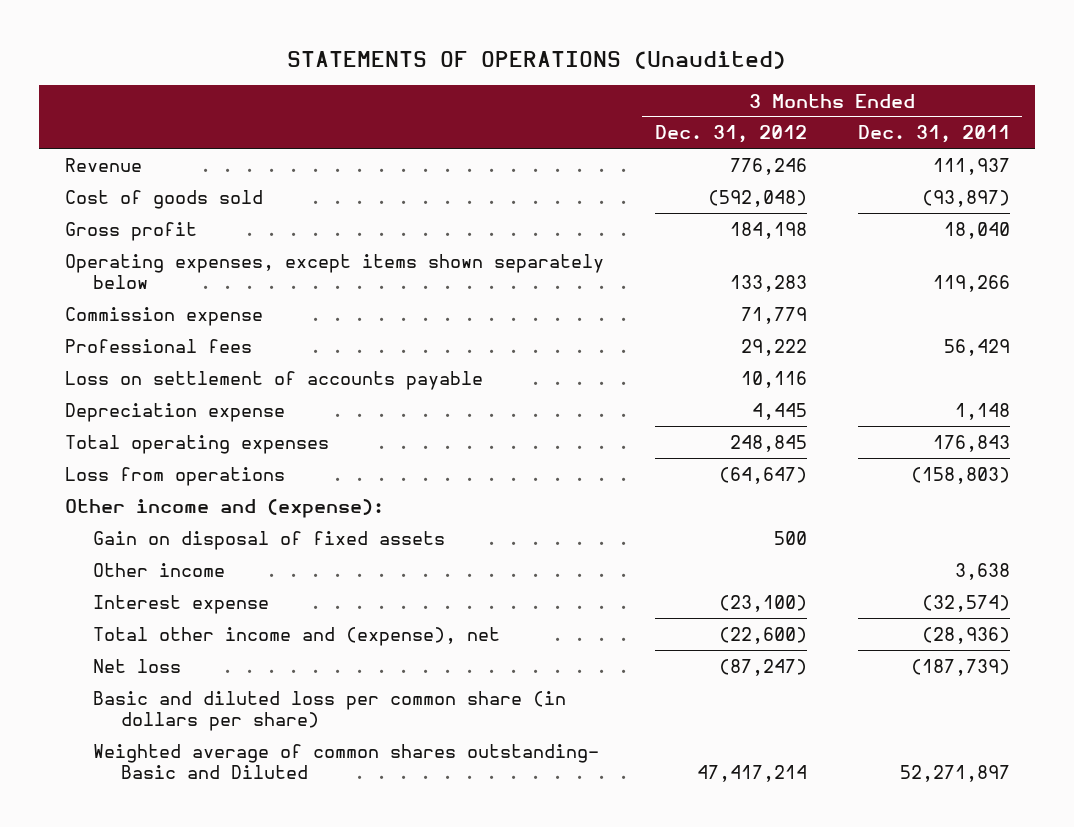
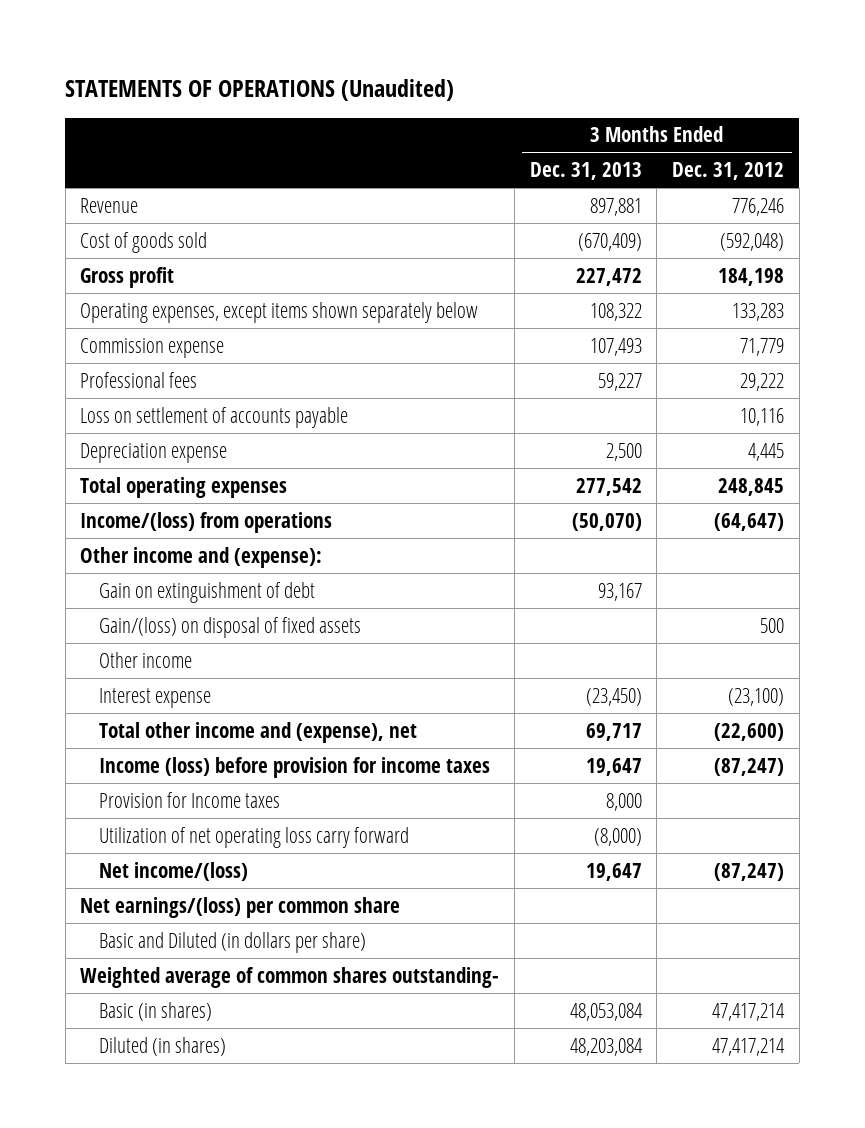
- | 3 Months Ended Dec. 31, 2012 | 3 Months Ended Dec. 31, 2011
+ | 3 Months Ended Dec. 31, 2013 | 3 Months Ended Dec. 31, 2012
- Loss from operations | (64,647) | (158,803)
+ Income/(loss) from operations | (50,070) | (64,647)
- Gain on disposal of fixed assets | 500 |
+ Gain on extinguishment of debt | 93,167 |
+ Gain/(loss) on disposal of fixed assets | | 500
- Net loss | (87,247) | (187,739)
- Basic and diluted loss per common share (in dollars per share)
- Weighted average of common shares outstanding- Basic and Diluted | 47,417,214 | 52,271,897
+ Income (loss) before provision for income taxes | 19,647 | (87,247)
+ Provision for Income taxes | 8,000 |
+ Utilization of net operating loss carry forward | (8,000) |
+ Net income/(loss) | 19,647 | (87,247)
+ Net earnings/(loss) per common share
+ Basic and Diluted (in dollars per share)
+ Weighted average of common shares outstanding-
+ Basic (in shares) | 48,053,084 | 47,417,214
+ Diluted (in shares) | 48,203,084 | 47,417,214

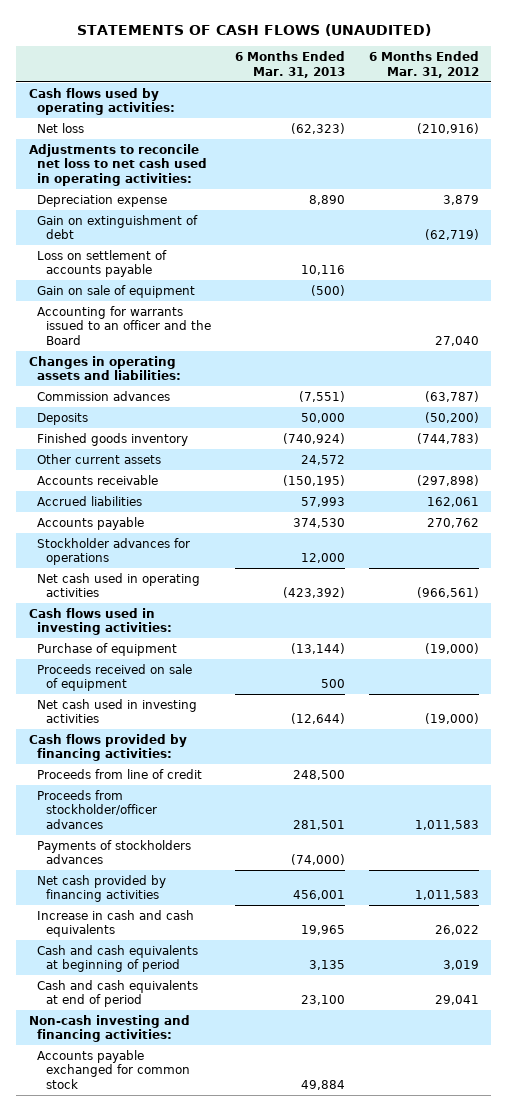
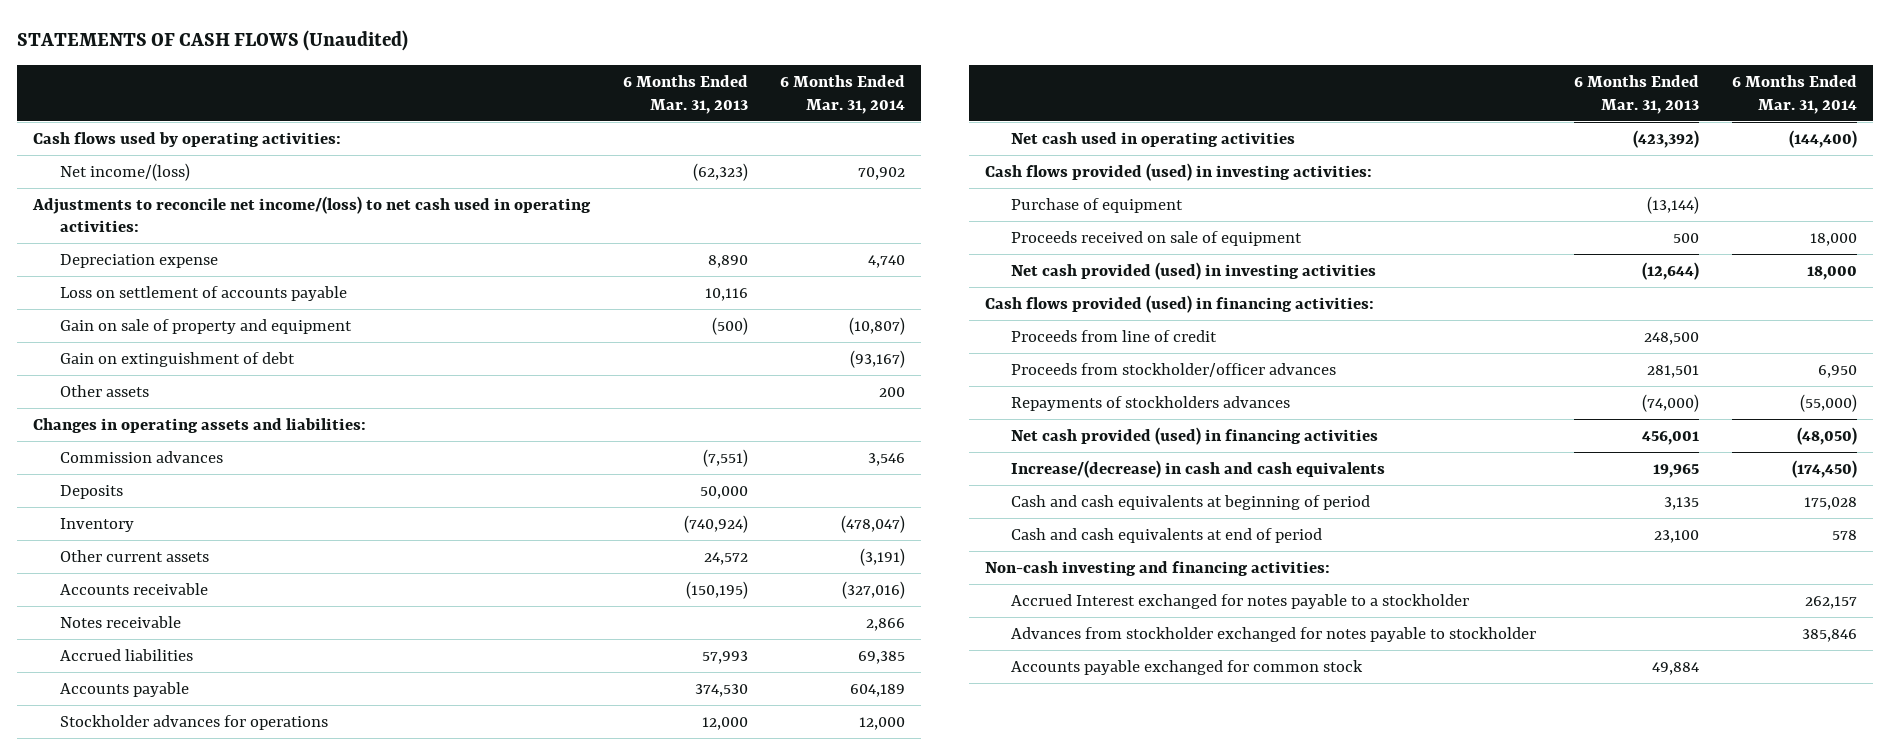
- STATEMENTS OF CASH FLOWS (UNAUDITED)
+ STATEMENTS OF CASH FLOWS (Unaudited)
- | 6 Months Ended Mar. 31, 2013 | 6 Months Ended Mar. 31, 2012
+ | 6 Months Ended Mar. 31, 2013 | 6 Months Ended Mar. 31, 2014
- Net loss | (62,323) | (210,916)
- Adjustments to reconcile net loss to net cash used in operating activities:
+ Net income/(loss) | (62,323) | 70,902
+ Adjustments to reconcile net income/(loss) to net cash used in operating activities:
- Gain on sale of equipment | (500) |
- Accounting for warrants issued to an officer and the Board | | 27,040
+ Gain on sale of property and equipment | (500) | (10,807)
moved down: Gain on extinguishment of debt | | (93,167)
+ Other assets | | 200
- Finished goods inventory | (740,924) | (744,783)
+ Inventory | (740,924) | (478,047)
+ Notes receivable | | 2,866
- Cash flows used in investing activities:
+ Cash flows provided (used) in investing activities:
- Net cash used in investing activities | (12,644) | (19,000)
- Cash flows provided by financing activities:
+ Net cash provided (used) in investing activities | (12,644) | 18,000
+ Cash flows provided (used) in financing activities:
- Payments of stockholders advances | (74,000) |
- Net cash provided by financing activities | 456,001 | 1,011,583
- Increase in cash and cash equivalents | 19,965 | 26,022
+ Repayments of stockholders advances | (74,000) | (55,000)
+ Net cash provided (used) in financing activities | 456,001 | (48,050)
+ Increase/(decrease) in cash and cash equivalents | 19,965 | (174,450)
+ Accrued Interest exchanged for notes payable to a stockholder | | 262,157
+ Advances from stockholder exchanged for notes payable to stockholder | | 385,846

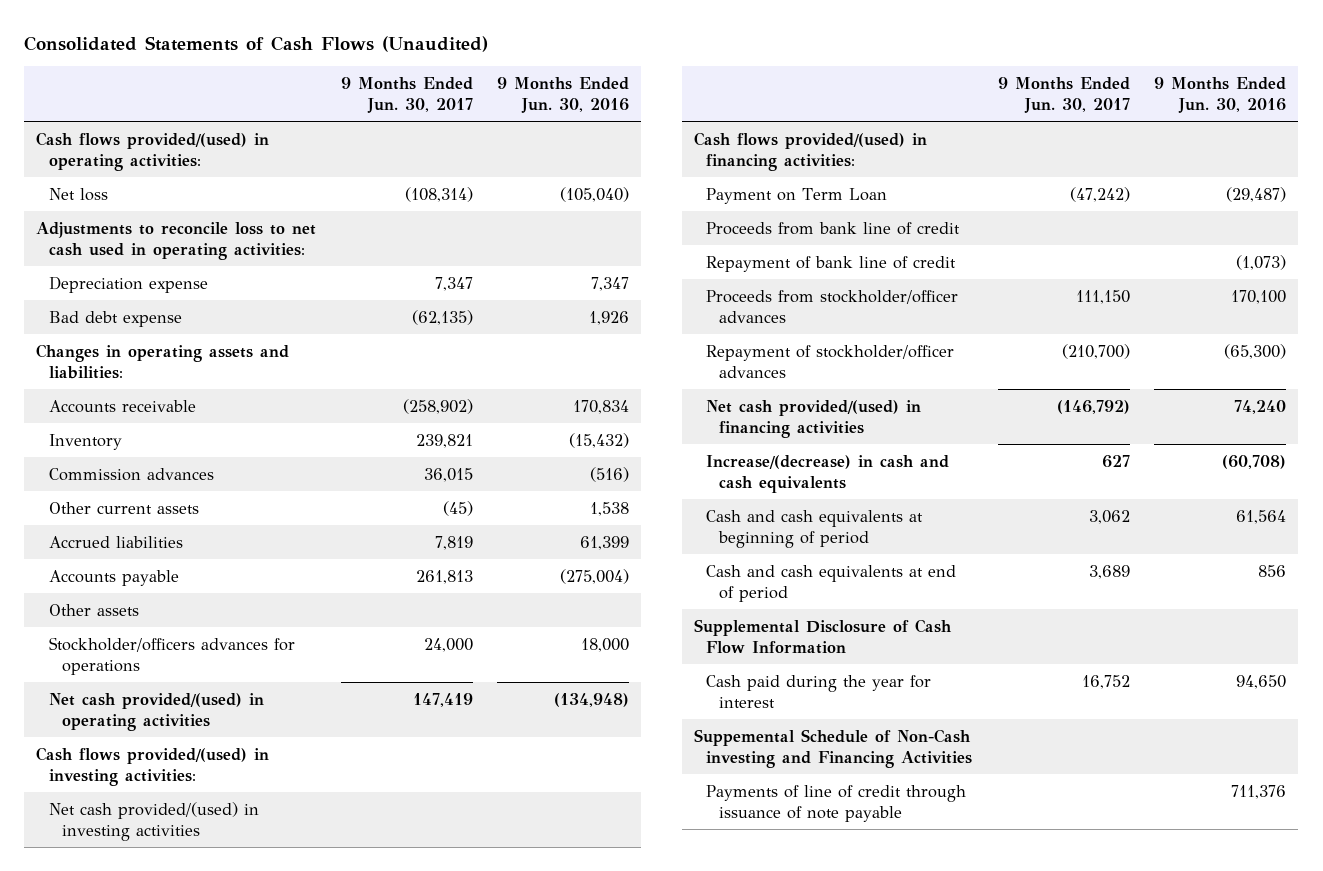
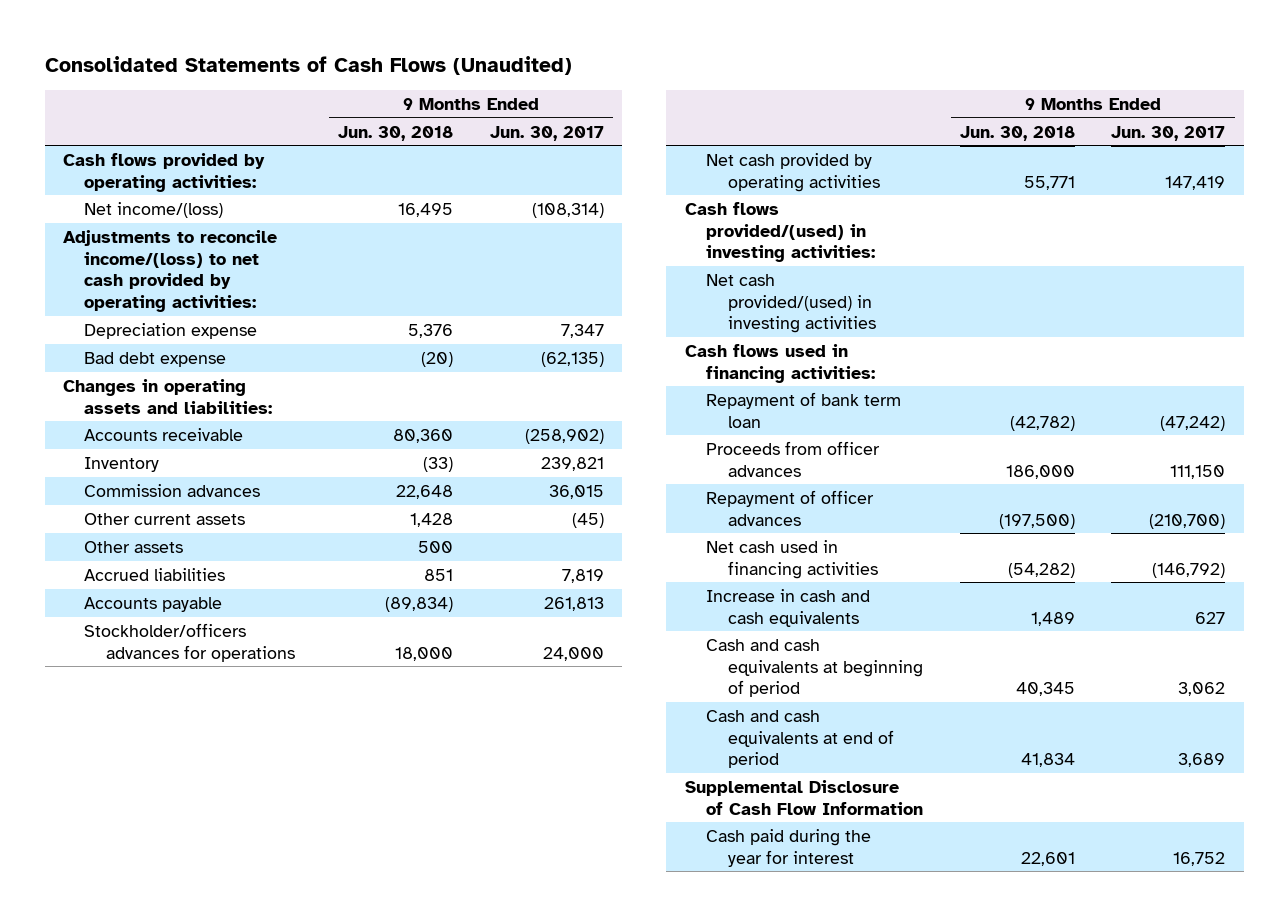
- | 9 Months Ended Jun. 30, 2017 | 9 Months Ended Jun. 30, 2016
+ | 9 Months Ended Jun. 30, 2018 | 9 Months Ended Jun. 30, 2017
- Cash flows provided/(used) in operating activities:
- Net loss | (108,314) | (105,040)
- Adjustments to reconcile loss to net cash used in operating activities:
+ Cash flows provided by operating activities:
+ Net income/(loss) | 16,495 | (108,314)
+ Adjustments to reconcile income/(loss) to net cash provided by operating activities:
moved up: Other assets | 500 |
- Net cash provided/(used) in operating activities | 147,419 | (134,948)
+ Net cash provided by operating activities | 55,771 | 147,419
- Cash flows provided/(used) in financing activities:
- Payment on Term Loan | (47,242) | (29,487)
- Proceeds from bank line of credit
- Repayment of bank line of credit | | (1,073)
- Proceeds from stockholder/officer advances | 111,150 | 170,100
- Repayment of stockholder/officer advances | (210,700) | (65,300)
- Net cash provided/(used) in financing activities | (146,792) | 74,240
- Increase/(decrease) in cash and cash equivalents | 627 | (60,708)
+ Cash flows used in financing activities:
+ Repayment of bank term loan | (42,782) | (47,242)
+ Proceeds from officer advances | 186,000 | 111,150
+ Repayment of officer advances | (197,500) | (210,700)
+ Net cash used in financing activities | (54,282) | (146,792)
+ Increase in cash and cash equivalents | 1,489 | 627
- Suppemental Schedule of Non-Cash investing and Financing Activities
- Payments of line of credit through issuance of note payable | | 711,376

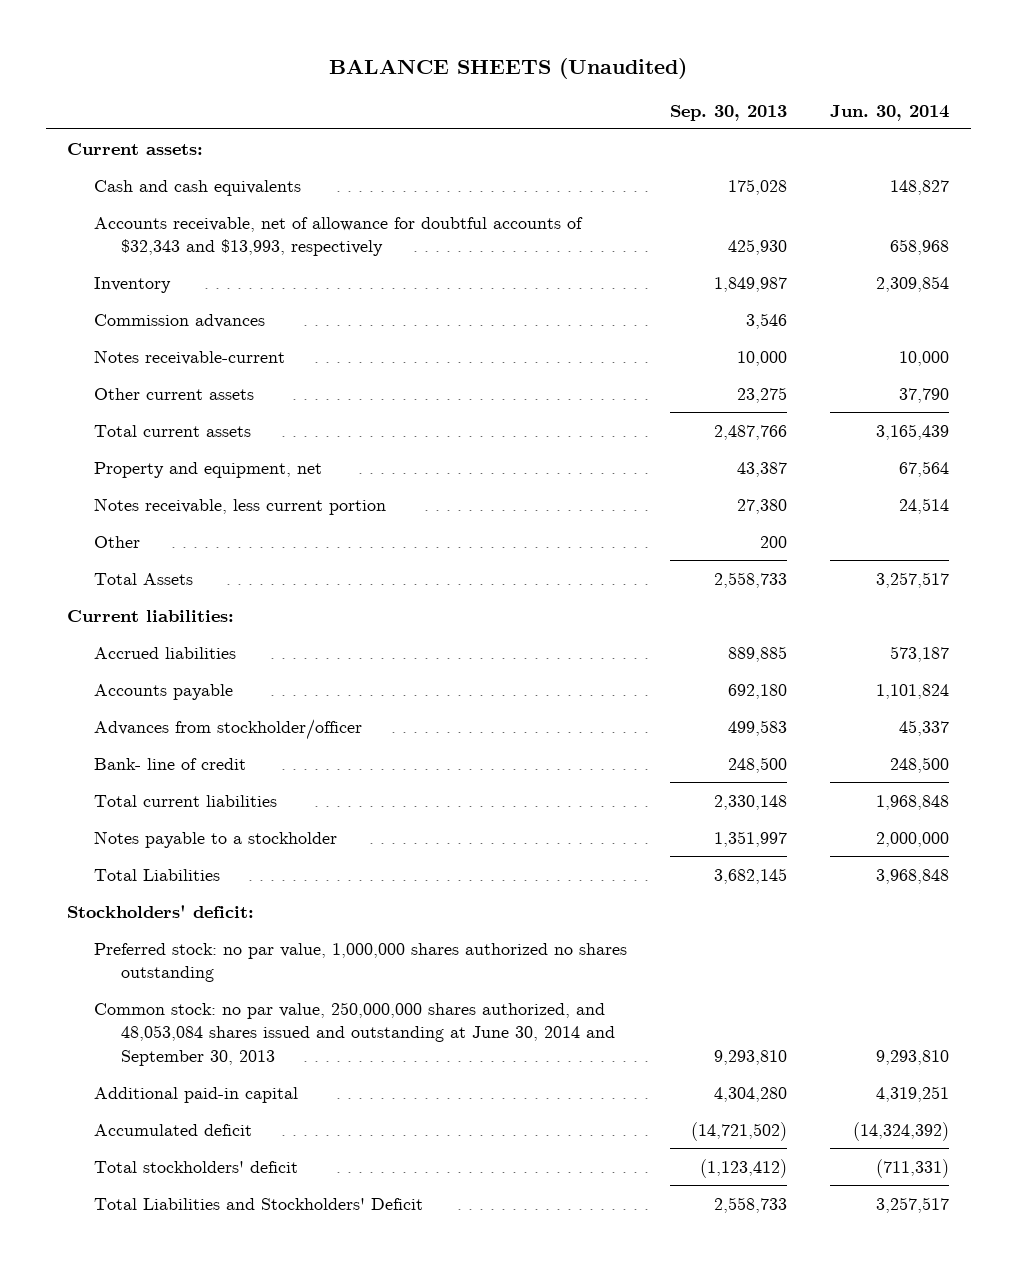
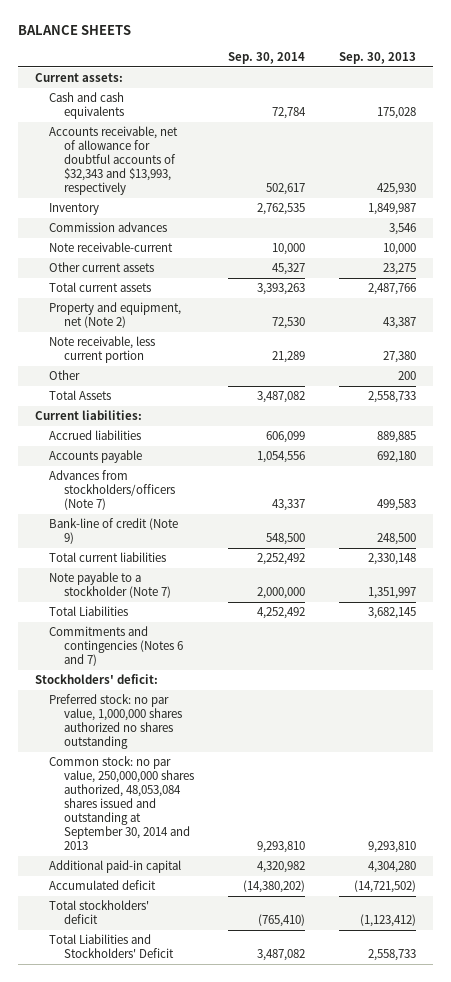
- BALANCE SHEETS (Unaudited)
+ BALANCE SHEETS
- | Sep. 30, 2013 | Jun. 30, 2014
+ | Sep. 30, 2014 | Sep. 30, 2013
- Notes receivable-current | 10,000 | 10,000
+ Note receivable-current | 10,000 | 10,000
- Property and equipment, net | 43,387 | 67,564
- Notes receivable, less current portion | 27,380 | 24,514
+ Property and equipment, net (Note 2) | 72,530 | 43,387
+ Note receivable, less current portion | 21,289 | 27,380
- Advances from stockholder/officer | 499,583 | 45,337
- Bank- line of credit | 248,500 | 248,500
+ Advances from stockholders/officers (Note 7) | 43,337 | 499,583
+ Bank-line of credit (Note 9) | 548,500 | 248,500
- Notes payable to a stockholder | 1,351,997 | 2,000,000
+ Note payable to a stockholder (Note 7) | 2,000,000 | 1,351,997
+ Commitments and contingencies (Notes 6 and 7)
- Common stock: no par value, 250,000,000 shares authorized, and 48,053,084 shares issued and outstanding at June 30, 2014 and September 30, 2013 | 9,293,810 | 9,293,810
+ Common stock: no par value, 250,000,000 shares authorized, 48,053,084 shares issued and outstanding at September 30, 2014 and 2013 | 9,293,810 | 9,293,810

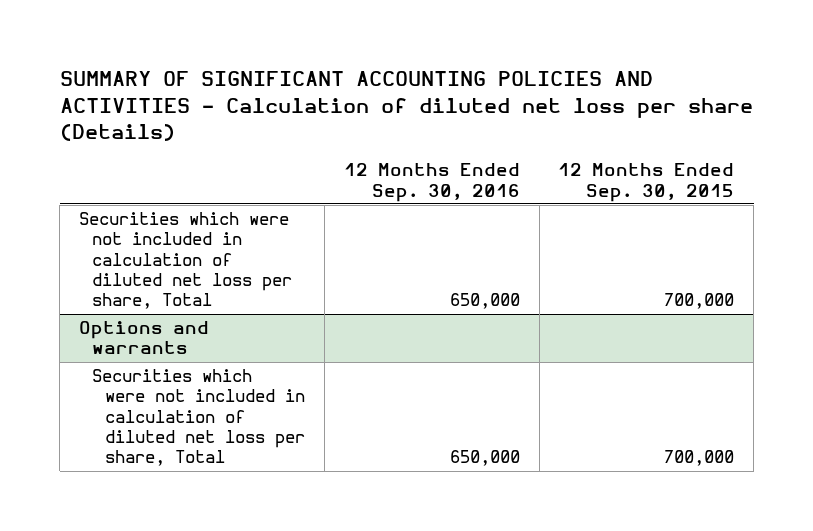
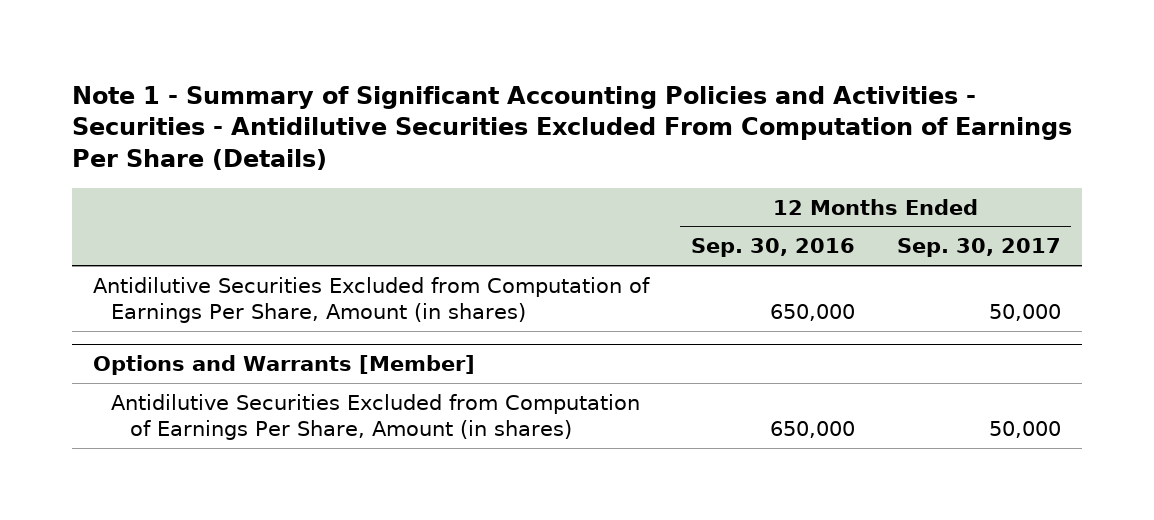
- SUMMARY OF SIGNIFICANT ACCOUNTING POLICIES AND ACTIVITIES - Calculation of diluted net loss per share (Details)
+ Note 1 - Summary of Significant Accounting Policies and Activities - Securities - Antidilutive Securities Excluded From Computation of Earnings Per Share (Details)
- | 12 Months Ended Sep. 30, 2016 | 12 Months Ended Sep. 30, 2015
+ | 12 Months Ended Sep. 30, 2016 | 12 Months Ended Sep. 30, 2017
- Securities which were not included in calculation of diluted net loss per share, Total | 650,000 | 700,000
- Options and warrants
- Securities which were not included in calculation of diluted net loss per share, Total | 650,000 | 700,000
+ Antidilutive Securities Excluded from Computation of Earnings Per Share, Amount (in shares) | 650,000 | 50,000
+ Options and Warrants [Member]
+ Antidilutive Securities Excluded from Computation of Earnings Per Share, Amount (in shares) | 650,000 | 50,000

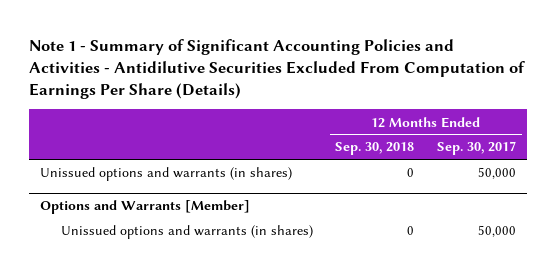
- Note 1 - Summary of Significant Accounting Policies and Activities - Securities - Antidilutive Securities Excluded From Computation of Earnings Per Share (Details)
+ Note 1 - Summary of Significant Accounting Policies and Activities - Antidilutive Securities Excluded From Computation of Earnings Per Share (Details)
- | 12 Months Ended Sep. 30, 2016 | 12 Months Ended Sep. 30, 2017
+ | 12 Months Ended Sep. 30, 2018 | 12 Months Ended Sep. 30, 2017
- Antidilutive Securities Excluded from Computation of Earnings Per Share, Amount (in shares) | 650,000 | 50,000
+ Unissued options and warrants (in shares) | 0 | 50,000
@ Options and Warrants [Member]
- Antidilutive Securities Excluded from Computation of Earnings Per Share, Amount (in shares) | 650,000 | 50,000
+ Unissued options and warrants (in shares) | 0 | 50,000

